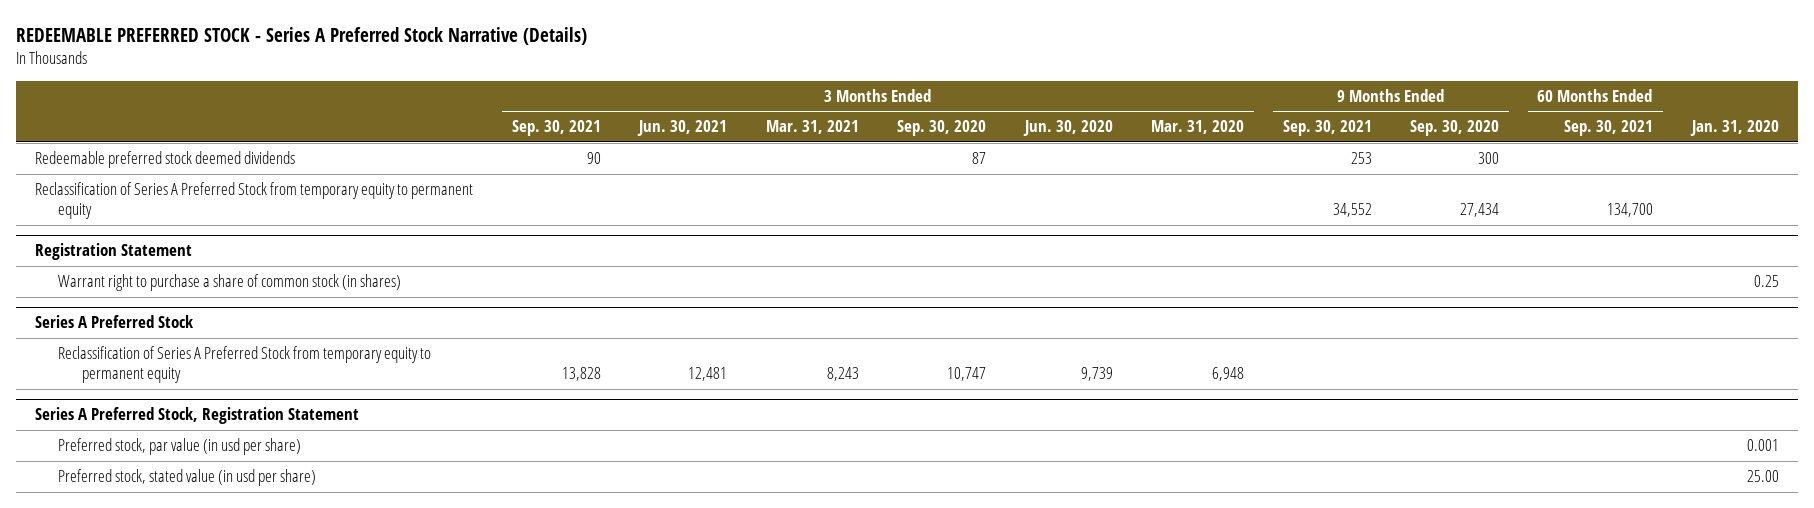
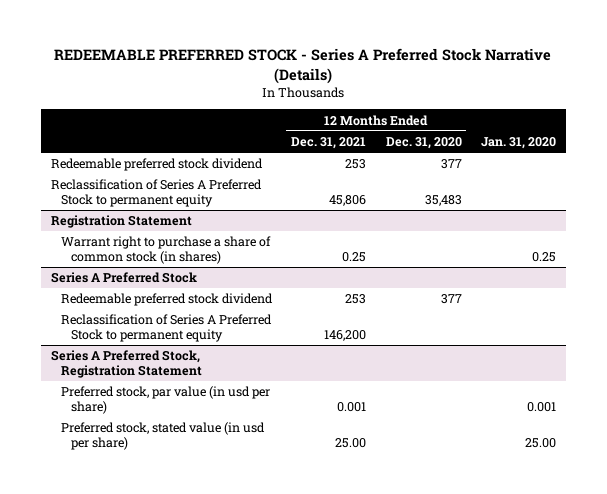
- | 3 Months Ended Sep. 30, 2021 | 3 Months Ended Jun. 30, 2021 | 3 Months Ended Mar. 31, 2021 | 3 Months Ended Sep. 30, 2020 | 3 Months Ended Jun. 30, 2020 | 3 Months Ended Mar. 31, 2020 | 9 Months Ended Sep. 30, 2021 | 9 Months Ended Sep. 30, 2020 | 60 Months Ended Sep. 30, 2021 | Jan. 31, 2020
+ | 12 Months Ended Dec. 31, 2021 | 12 Months Ended Dec. 31, 2020 | Jan. 31, 2020
- Redeemable preferred stock deemed dividends | 90 | | | 87 | | | 253 | 300 | |
- Reclassification of Series A Preferred Stock from temporary equity to permanent equity | | | | | | | 34,552 | 27,434 | 134,700 |
+ Redeemable preferred stock dividend | 253 | 377 |
+ Reclassification of Series A Preferred Stock to permanent equity | 45,806 | 35,483 |
@ Series A Preferred Stock
- Reclassification of Series A Preferred Stock from temporary equity to permanent equity | 13,828 | 12,481 | 8,243 | 10,747 | 9,739 | 6,948 | | | |
+ Redeemable preferred stock dividend | 253 | 377 |
+ Reclassification of Series A Preferred Stock to permanent equity | 146,200 | |

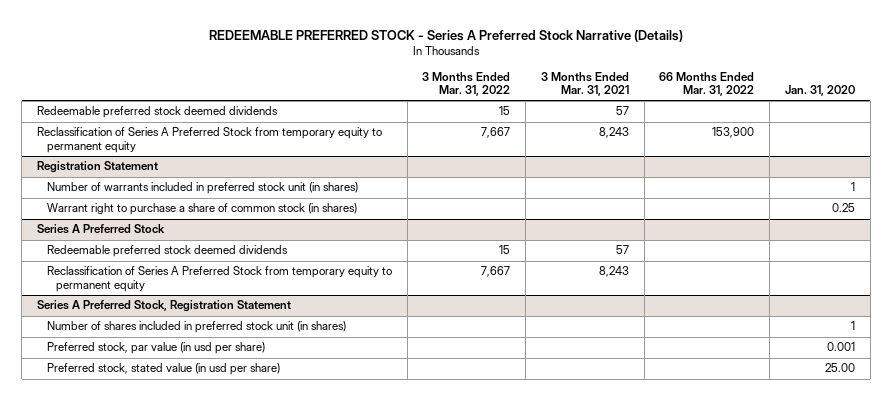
- | 12 Months Ended Dec. 31, 2021 | 12 Months Ended Dec. 31, 2020 | Jan. 31, 2020
+ | 3 Months Ended Mar. 31, 2022 | 3 Months Ended Mar. 31, 2021 | 66 Months Ended Mar. 31, 2022 | Jan. 31, 2020
- Redeemable preferred stock dividend | 253 | 377 |
- Reclassification of Series A Preferred Stock to permanent equity | 45,806 | 35,483 |
+ Redeemable preferred stock deemed dividends | 15 | 57 | |
+ Reclassification of Series A Preferred Stock from temporary equity to permanent equity | 7,667 | 8,243 | 153,900 |
@ Registration Statement
+ Number of warrants included in preferred stock unit (in shares) | | | | 1
@ Series A Preferred Stock
- Redeemable preferred stock dividend | 253 | 377 |
- Reclassification of Series A Preferred Stock to permanent equity | 146,200 | |
+ Redeemable preferred stock deemed dividends | 15 | 57 | |
+ Reclassification of Series A Preferred Stock from temporary equity to permanent equity | 7,667 | 8,243 | |
@ Series A Preferred Stock, Registration Statement
+ Number of shares included in preferred stock unit (in shares) | | | | 1

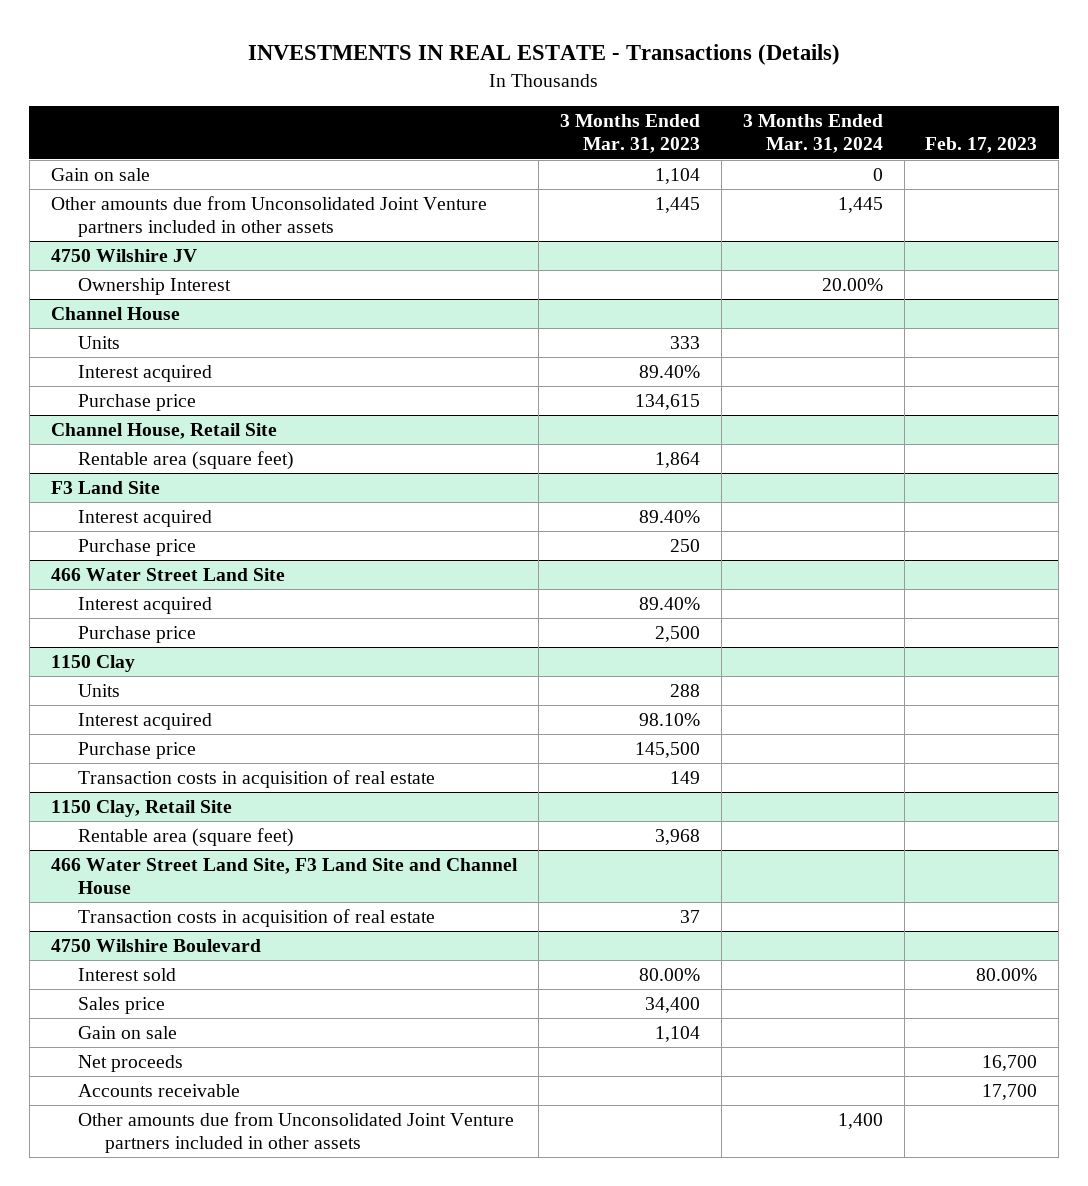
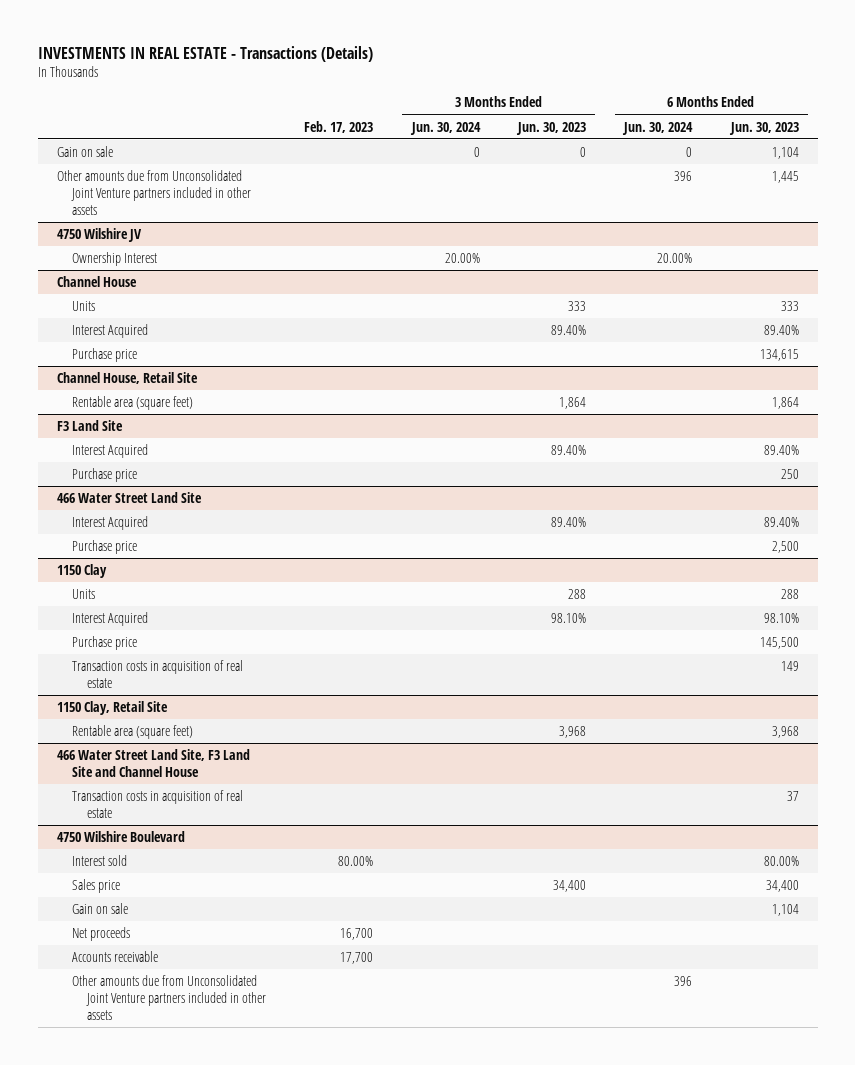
- | 3 Months Ended Mar. 31, 2023 | 3 Months Ended Mar. 31, 2024 | Feb. 17, 2023
+ | Feb. 17, 2023 | 3 Months Ended Jun. 30, 2024 | 3 Months Ended Jun. 30, 2023 | 6 Months Ended Jun. 30, 2024 | 6 Months Ended Jun. 30, 2023
@ Channel House
- Interest acquired | 89.40% | |
+ Interest Acquired | | | 89.40% | | 89.40%
@ F3 Land Site
- Interest acquired | 89.40% | |
+ Interest Acquired | | | 89.40% | | 89.40%
@ 466 Water Street Land Site
- Interest acquired | 89.40% | |
+ Interest Acquired | | | 89.40% | | 89.40%
@ 1150 Clay
- Interest acquired | 98.10% | |
+ Interest Acquired | | | 98.10% | | 98.10%

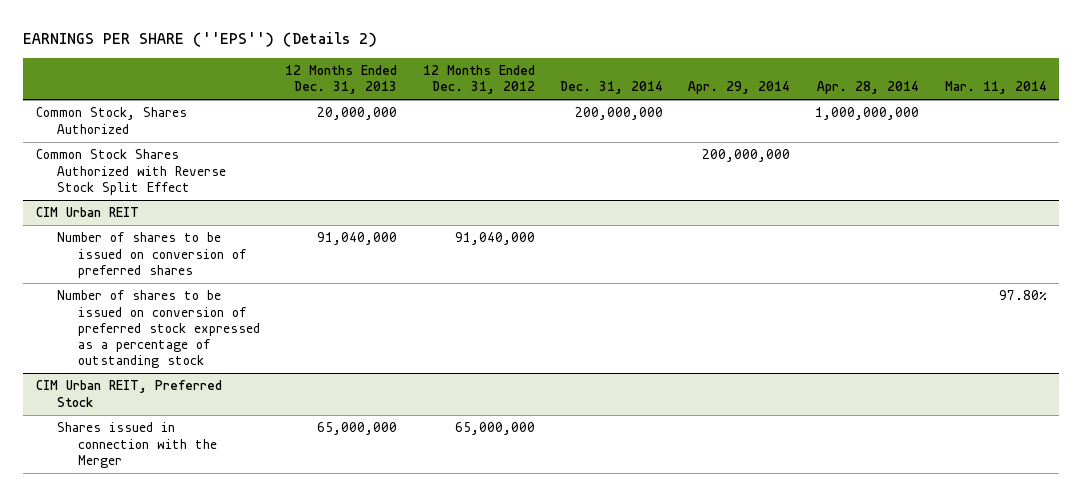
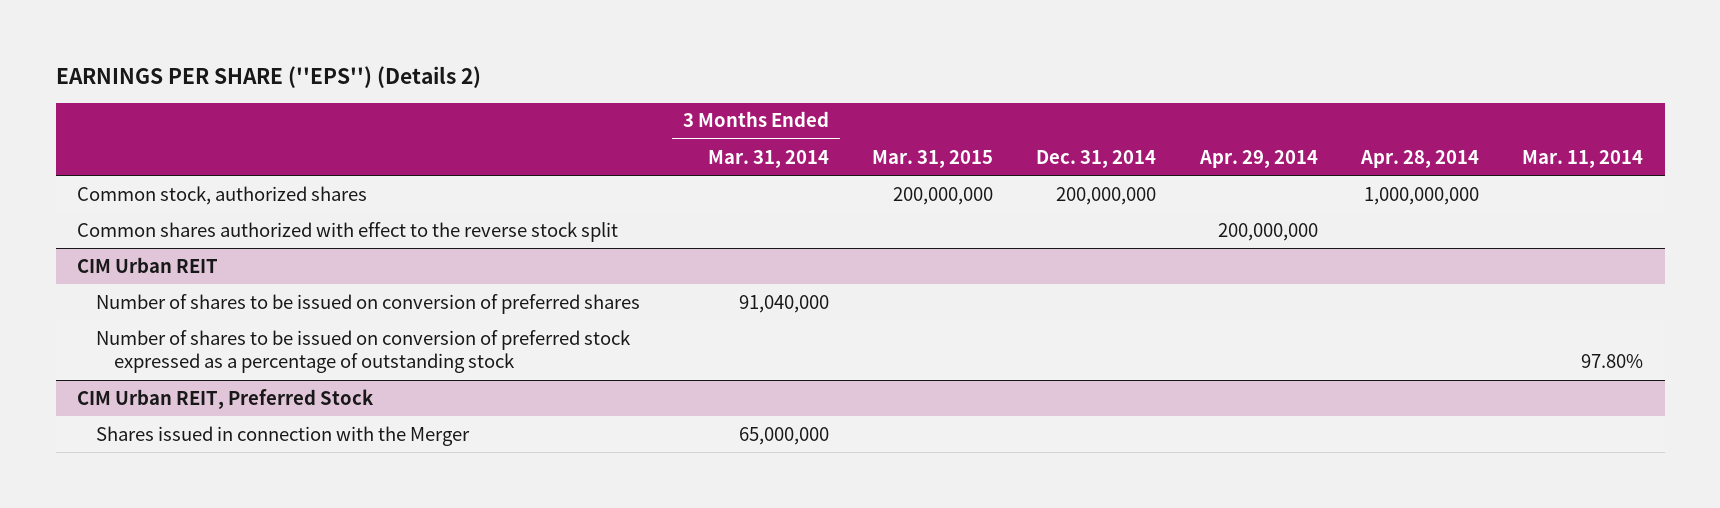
- | 12 Months Ended Dec. 31, 2013 | 12 Months Ended Dec. 31, 2012 | Dec. 31, 2014 | Apr. 29, 2014 | Apr. 28, 2014 | Mar. 11, 2014
+ | 3 Months Ended Mar. 31, 2014 | Mar. 31, 2015 | Dec. 31, 2014 | Apr. 29, 2014 | Apr. 28, 2014 | Mar. 11, 2014
- Common Stock, Shares Authorized | 20,000,000 | | 200,000,000 | | 1,000,000,000 |
- Common Stock Shares Authorized with Reverse Stock Split Effect | | | | 200,000,000 | |
+ Common stock, authorized shares | | 200,000,000 | 200,000,000 | | 1,000,000,000 |
+ Common shares authorized with effect to the reverse stock split | | | | 200,000,000 | |

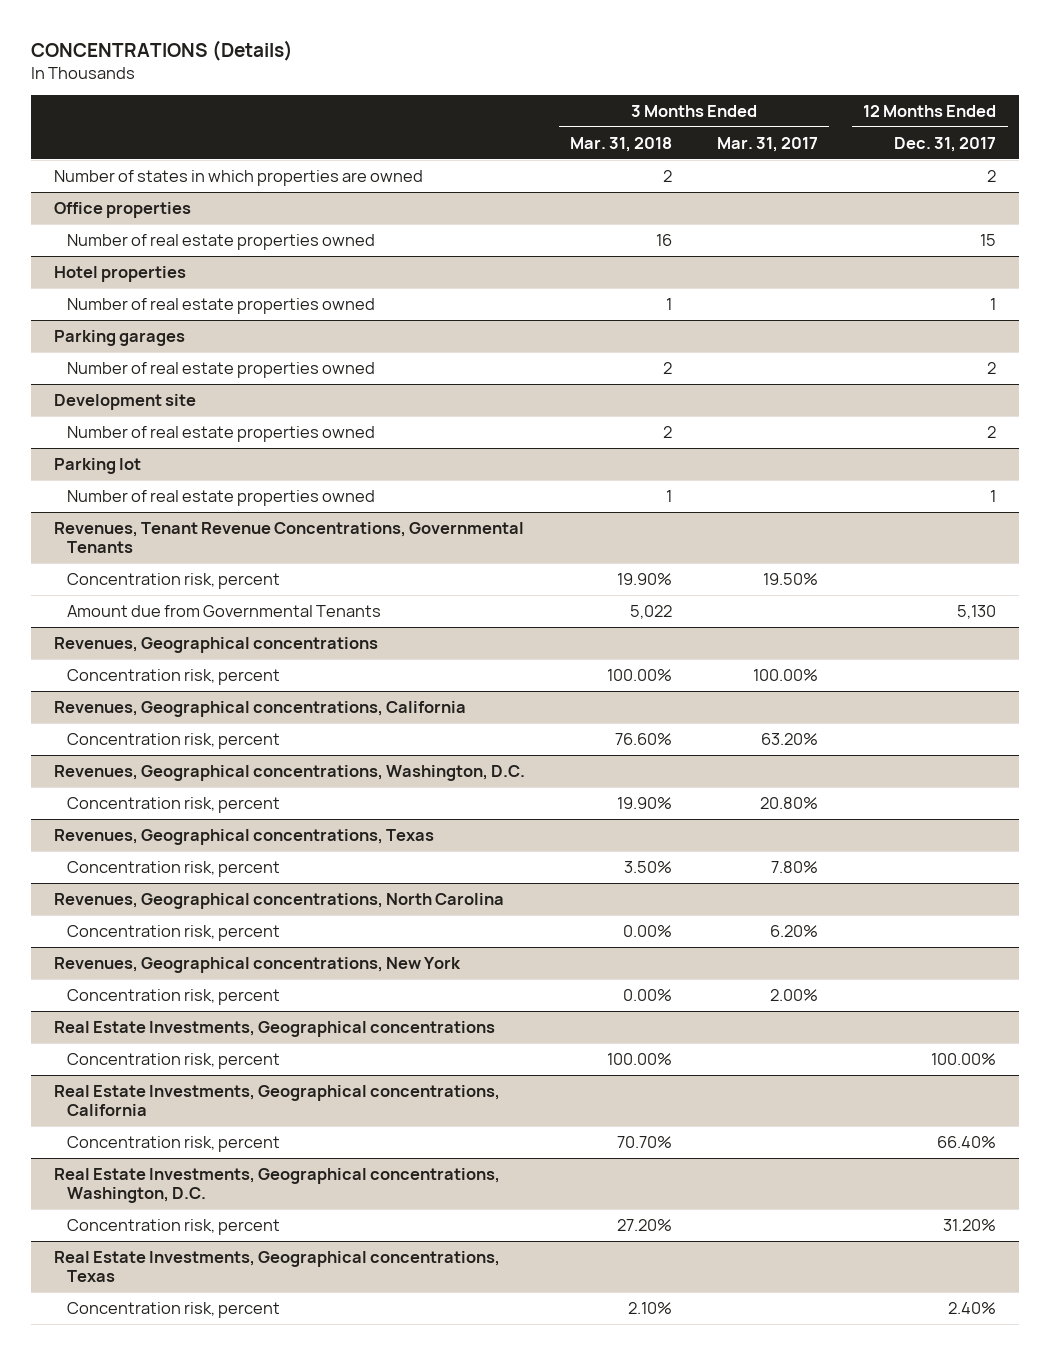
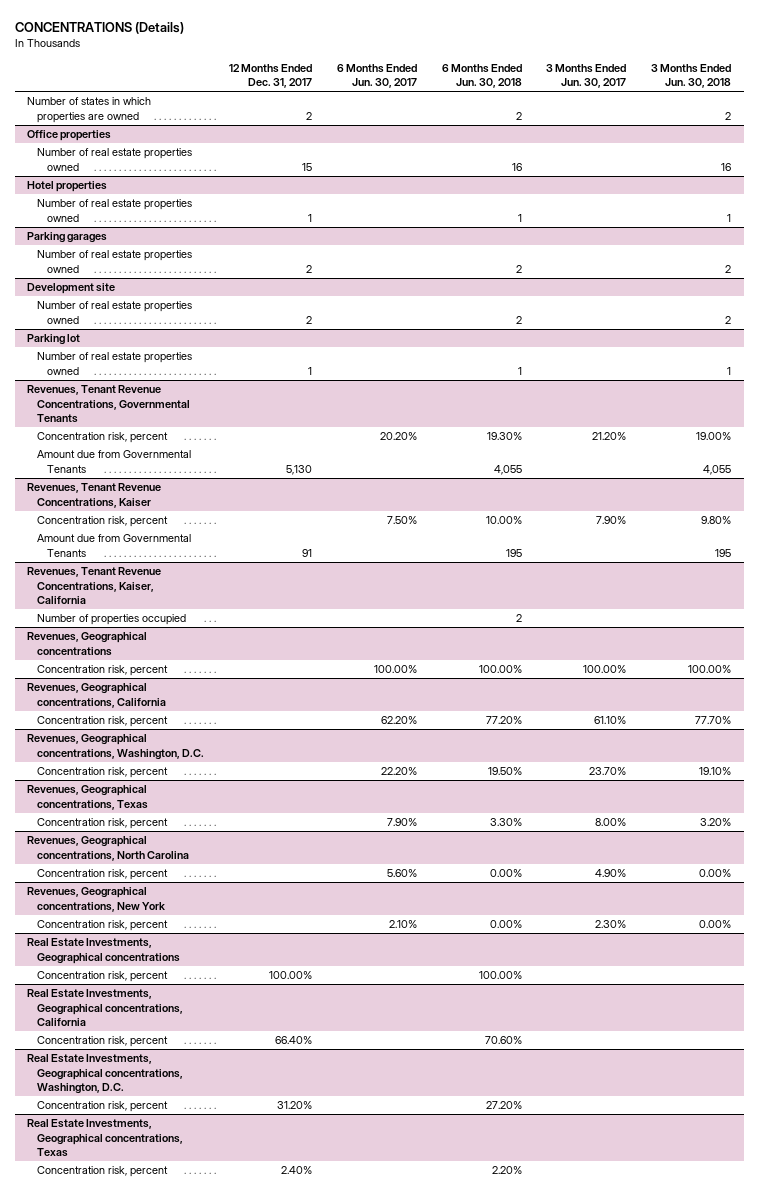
- | 3 Months Ended Mar. 31, 2018 | 3 Months Ended Mar. 31, 2017 | 12 Months Ended Dec. 31, 2017
+ | 12 Months Ended Dec. 31, 2017 | 6 Months Ended Jun. 30, 2017 | 6 Months Ended Jun. 30, 2018 | 3 Months Ended Jun. 30, 2017 | 3 Months Ended Jun. 30, 2018
+ Revenues, Tenant Revenue Concentrations, Kaiser
+ Concentration risk, percent | | 7.50% | 10.00% | 7.90% | 9.80%
+ Amount due from Governmental Tenants | 91 | | 195 | | 195
+ Revenues, Tenant Revenue Concentrations, Kaiser, California
+ Number of properties occupied | | | 2 | |

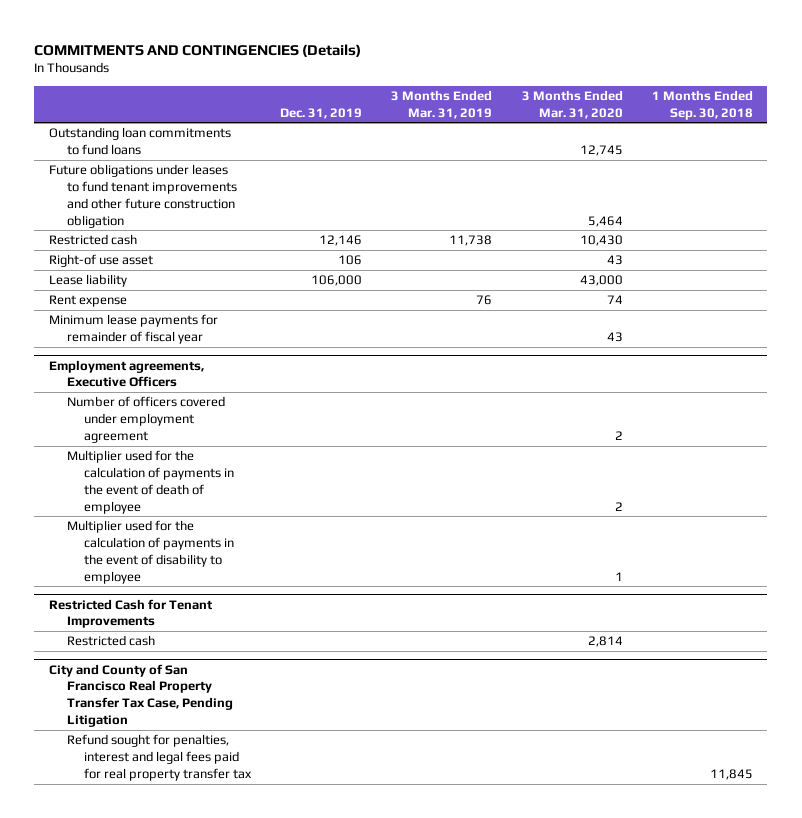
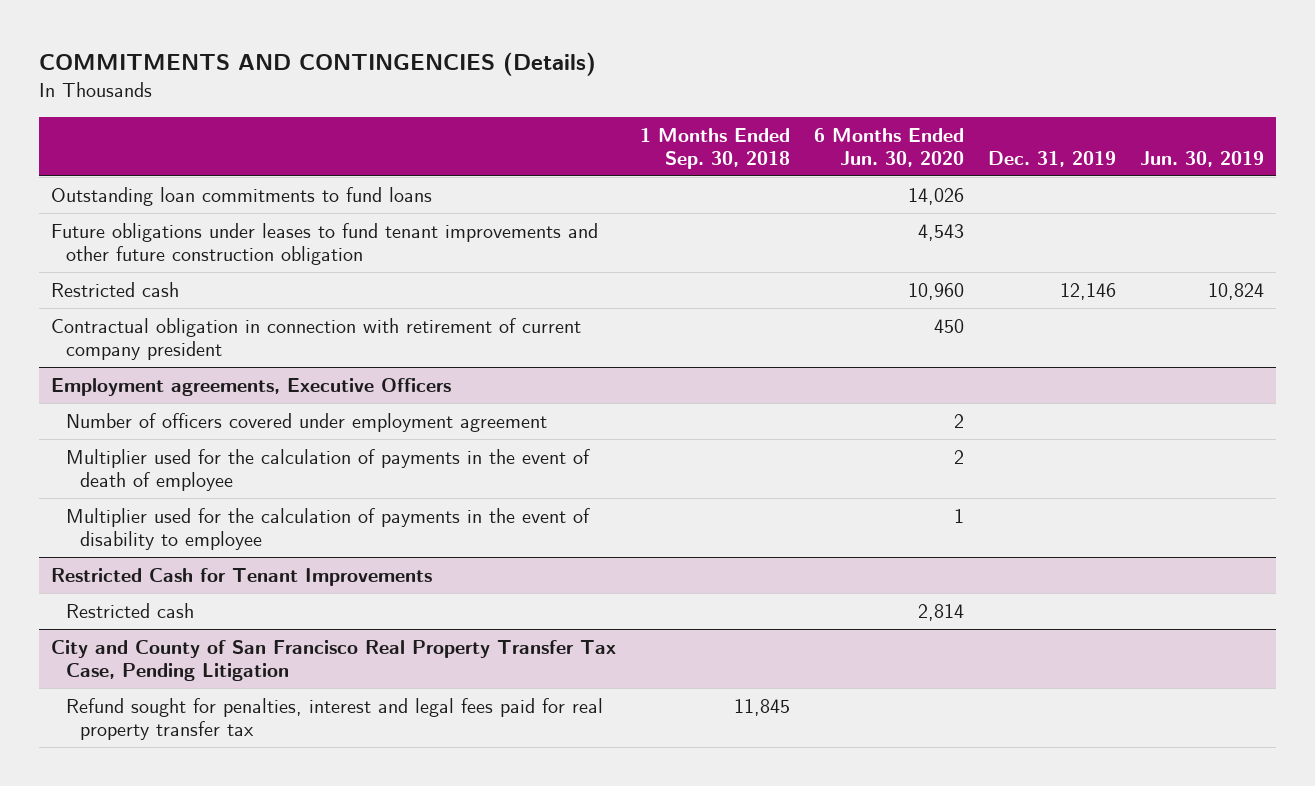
- | Dec. 31, 2019 | 3 Months Ended Mar. 31, 2019 | 3 Months Ended Mar. 31, 2020 | 1 Months Ended Sep. 30, 2018
+ | 1 Months Ended Sep. 30, 2018 | 6 Months Ended Jun. 30, 2020 | Dec. 31, 2019 | Jun. 30, 2019
- Right-of use asset | 106 | | 43 |
- Lease liability | 106,000 | | 43,000 |
- Rent expense | | 76 | 74 |
- Minimum lease payments for remainder of fiscal year | | | 43 |
+ Contractual obligation in connection with retirement of current company president | | 450 | |

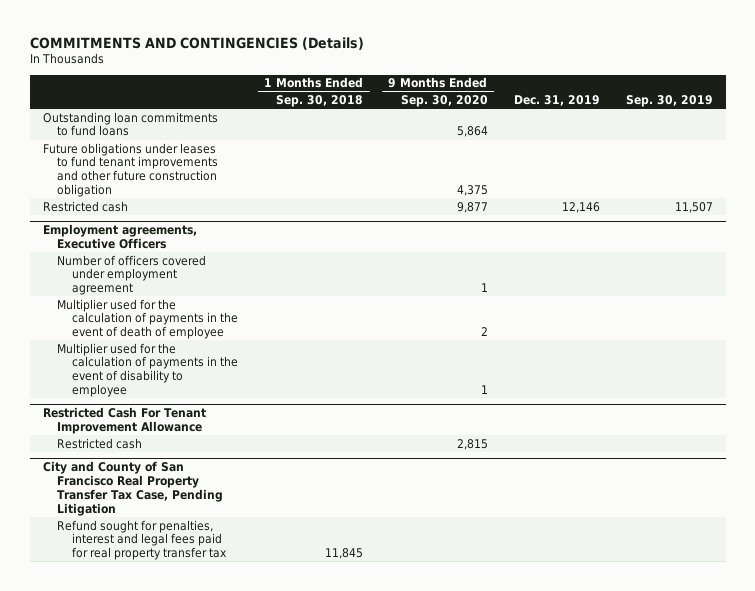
- | 1 Months Ended Sep. 30, 2018 | 6 Months Ended Jun. 30, 2020 | Dec. 31, 2019 | Jun. 30, 2019
+ | 1 Months Ended Sep. 30, 2018 | 9 Months Ended Sep. 30, 2020 | Dec. 31, 2019 | Sep. 30, 2019
- Contractual obligation in connection with retirement of current company president | | 450 | |
- Restricted Cash for Tenant Improvements
+ Restricted Cash For Tenant Improvement Allowance

